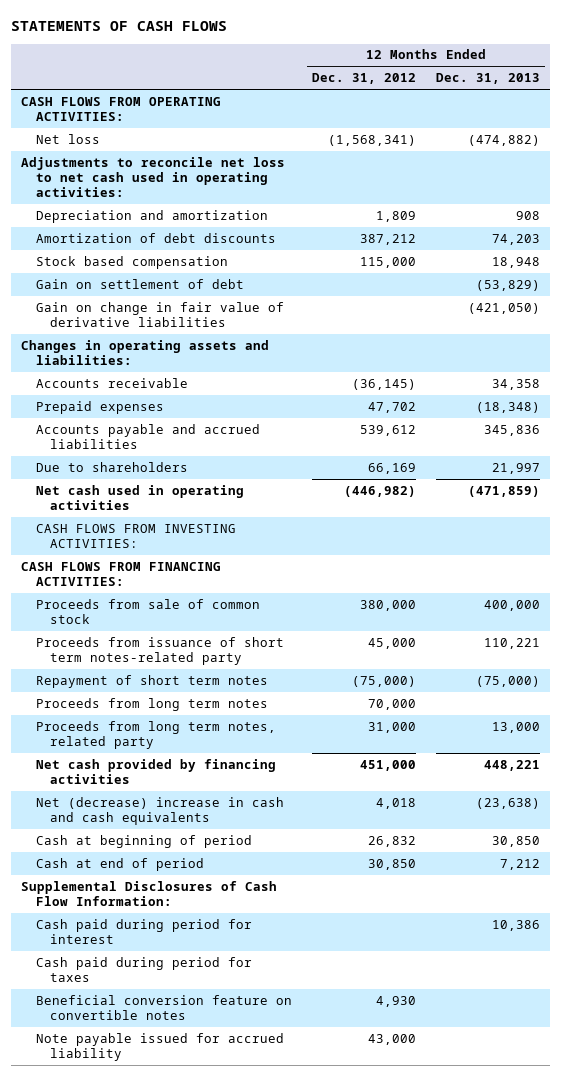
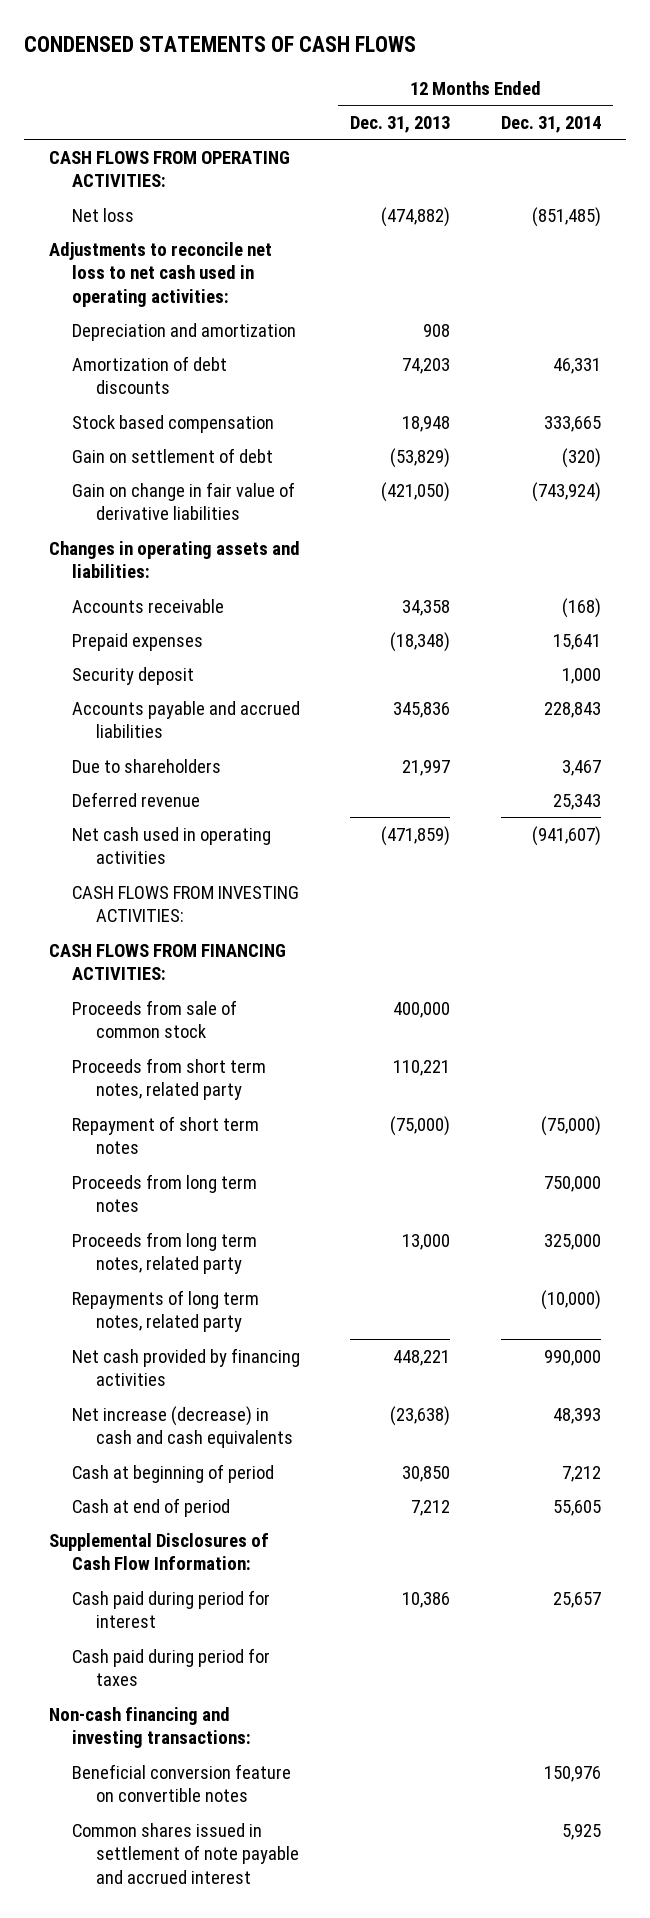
- STATEMENTS OF CASH FLOWS
+ CONDENSED STATEMENTS OF CASH FLOWS
- | 12 Months Ended Dec. 31, 2012 | 12 Months Ended Dec. 31, 2013
+ | 12 Months Ended Dec. 31, 2013 | 12 Months Ended Dec. 31, 2014
+ Security deposit | | 1,000
+ Deferred revenue | | 25,343
- Proceeds from issuance of short term notes-related party | 45,000 | 110,221
+ Proceeds from short term notes, related party | 110,221 |
+ Repayments of long term notes, related party | | (10,000)
- Net (decrease) increase in cash and cash equivalents | 4,018 | (23,638)
+ Net increase (decrease) in cash and cash equivalents | (23,638) | 48,393
+ Non-cash financing and investing transactions:
- Note payable issued for accrued liability | 43,000 |
+ Common shares issued in settlement of note payable and accrued interest | | 5,925

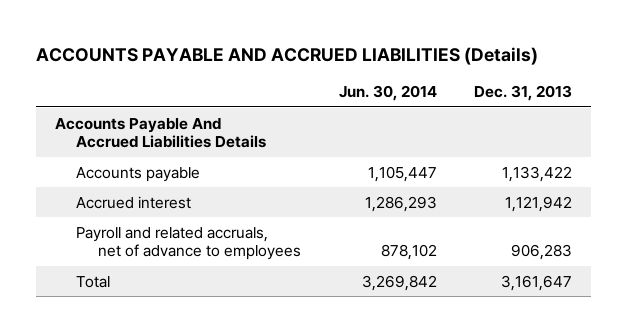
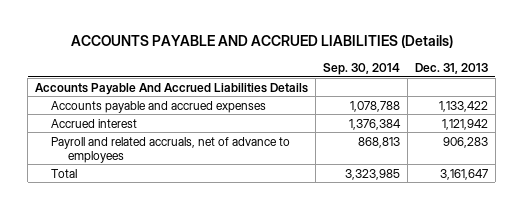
- | Jun. 30, 2014 | Dec. 31, 2013
+ | Sep. 30, 2014 | Dec. 31, 2013
- Accounts payable | 1,105,447 | 1,133,422
+ Accounts payable and accrued expenses | 1,078,788 | 1,133,422

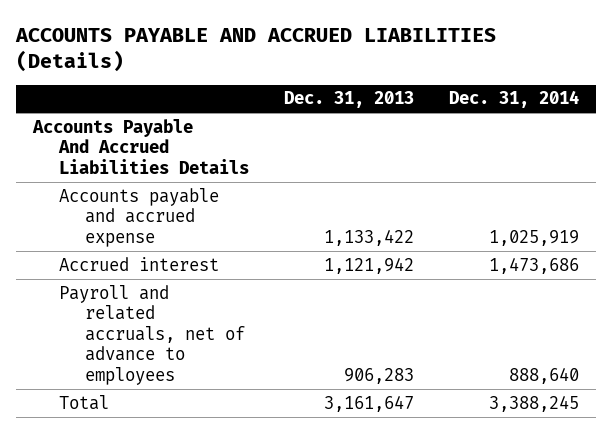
- | Sep. 30, 2014 | Dec. 31, 2013
+ | Dec. 31, 2013 | Dec. 31, 2014
- Accounts payable and accrued expenses | 1,078,788 | 1,133,422
+ Accounts payable and accrued expense | 1,133,422 | 1,025,919

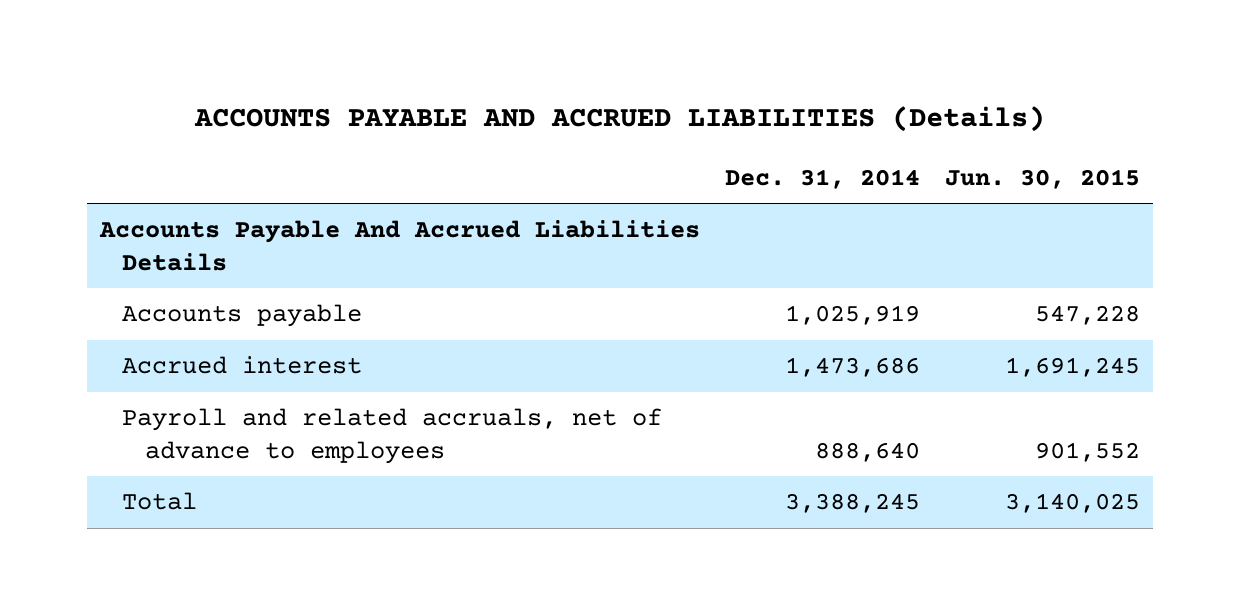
- | Dec. 31, 2013 | Dec. 31, 2014
+ | Dec. 31, 2014 | Jun. 30, 2015
- Accounts payable and accrued expense | 1,133,422 | 1,025,919
+ Accounts payable | 1,025,919 | 547,228

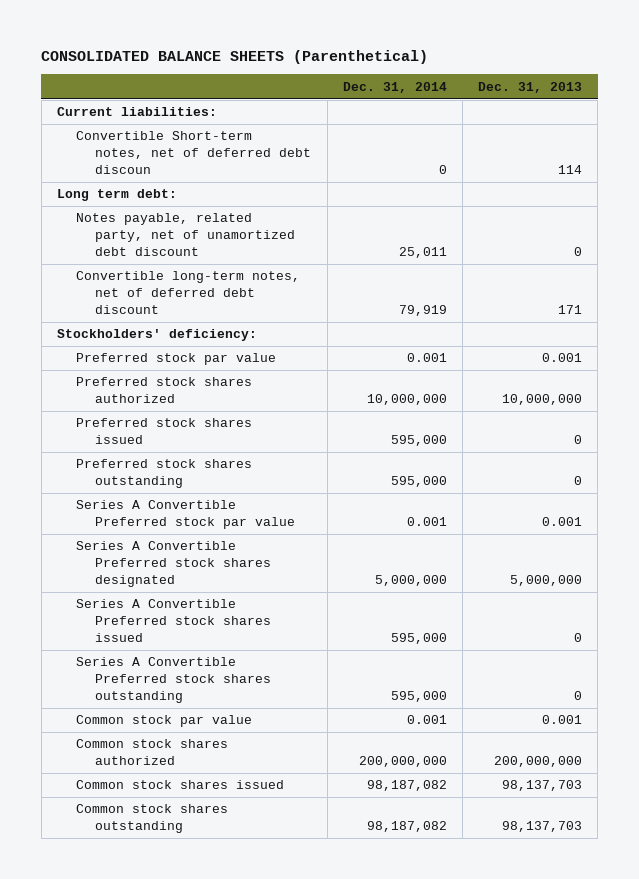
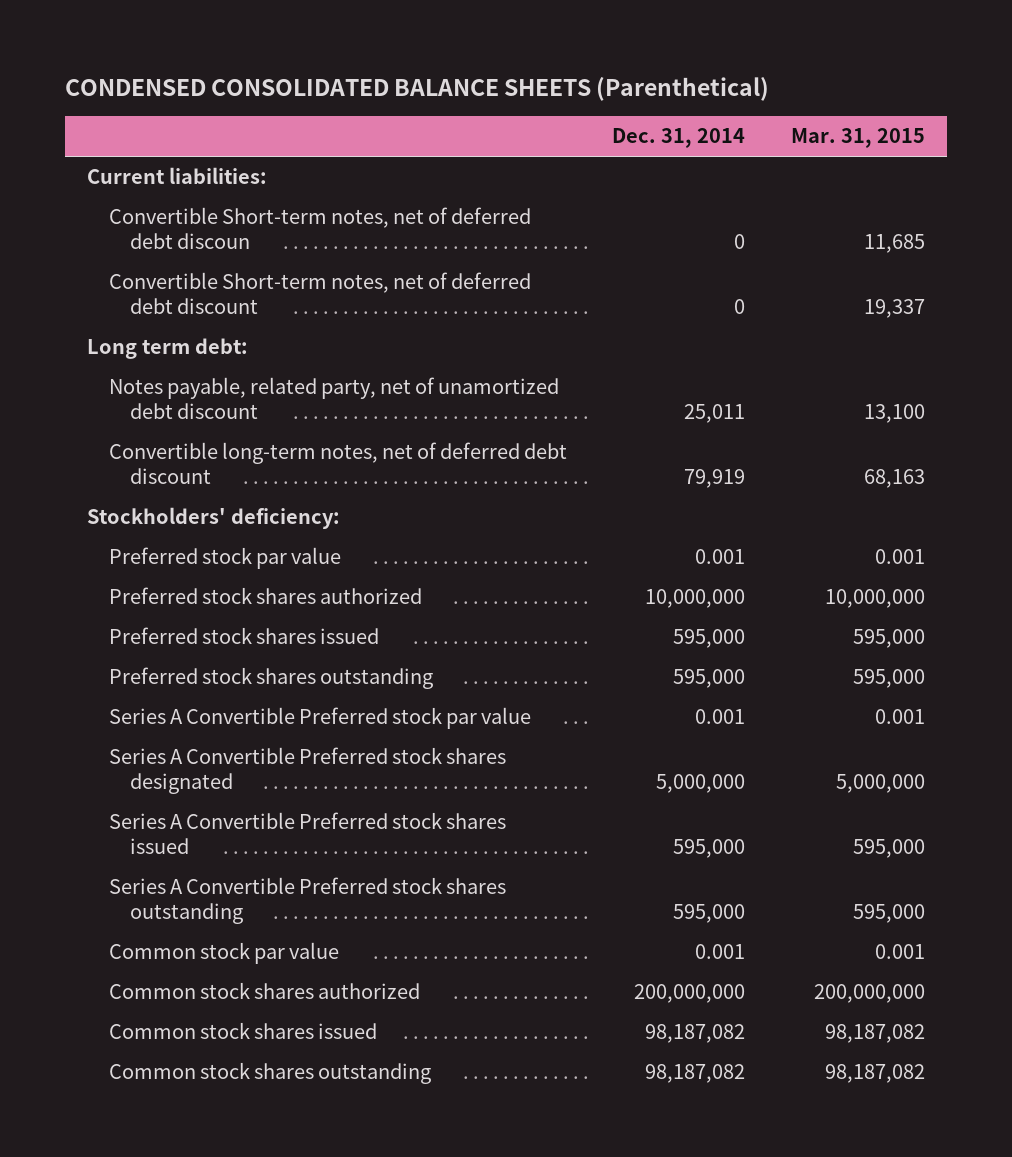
- CONSOLIDATED BALANCE SHEETS (Parenthetical)
+ CONDENSED CONSOLIDATED BALANCE SHEETS (Parenthetical)
- | Dec. 31, 2014 | Dec. 31, 2013
+ | Dec. 31, 2014 | Mar. 31, 2015
+ Convertible Short-term notes, net of deferred debt discount | 0 | 19,337

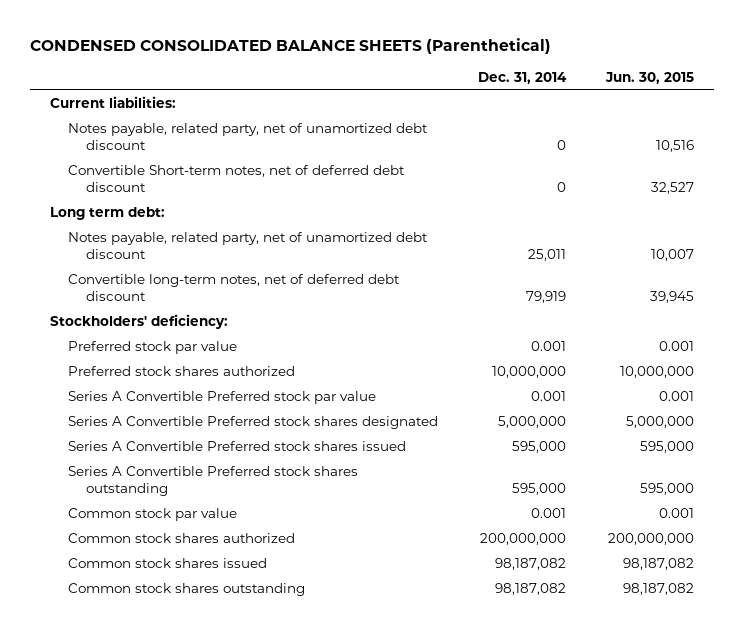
- | Dec. 31, 2014 | Mar. 31, 2015
+ | Dec. 31, 2014 | Jun. 30, 2015
- Convertible Short-term notes, net of deferred debt discoun | 0 | 11,685
+ Notes payable, related party, net of unamortized debt discount | 0 | 10,516
- Preferred stock shares issued | 595,000 | 595,000
- Preferred stock shares outstanding | 595,000 | 595,000

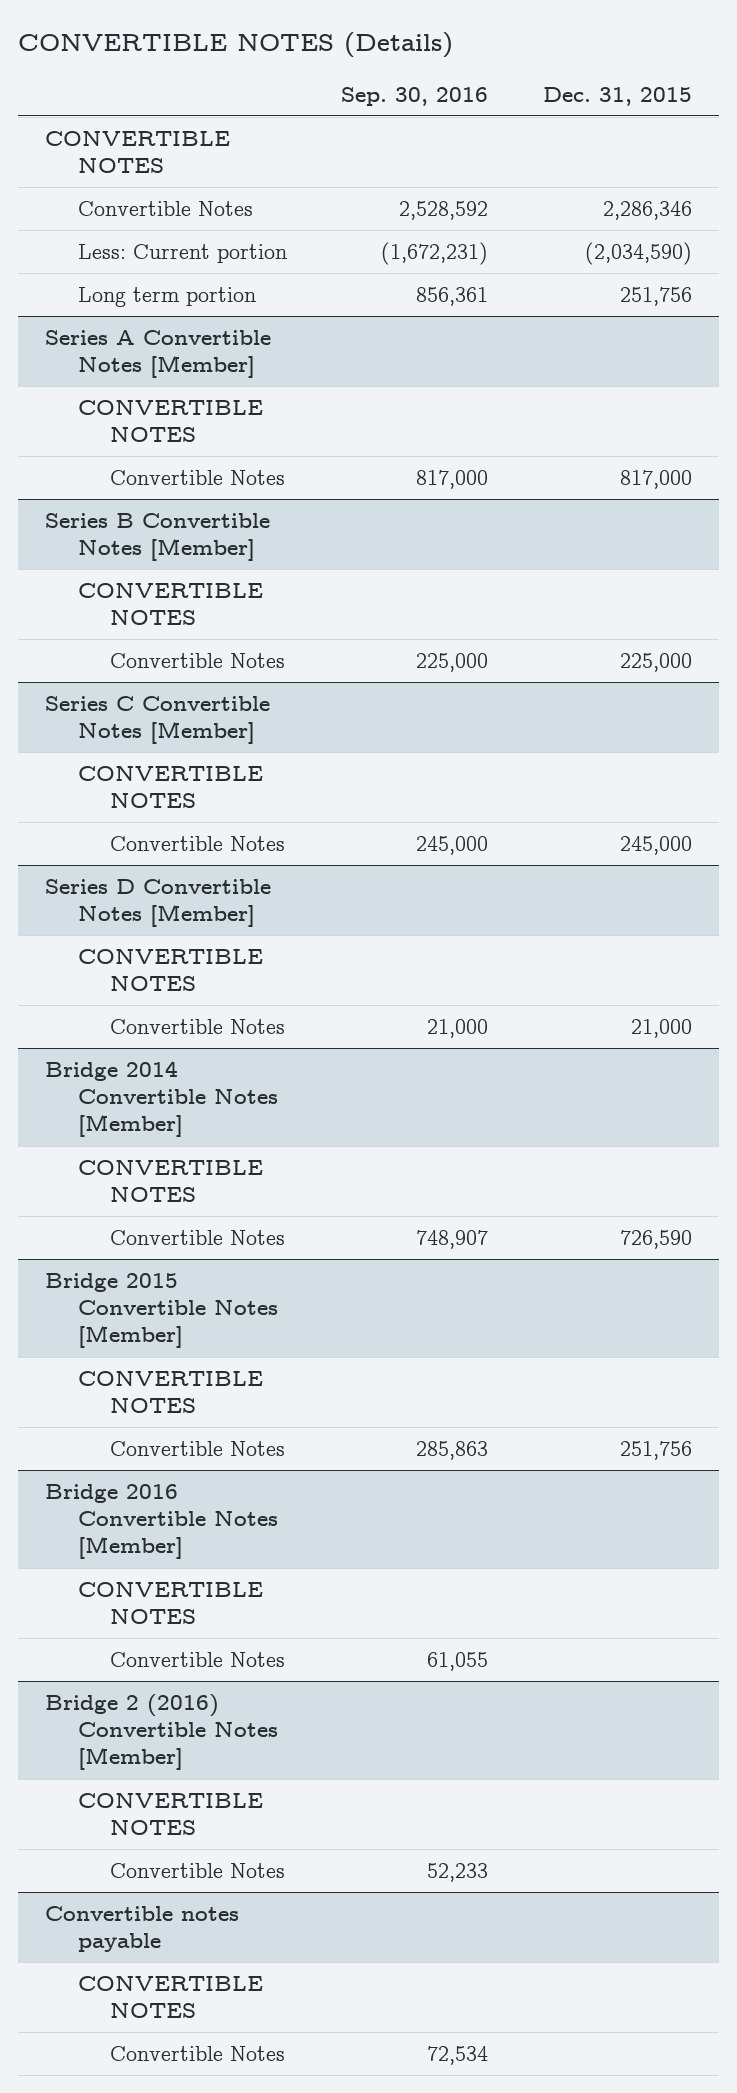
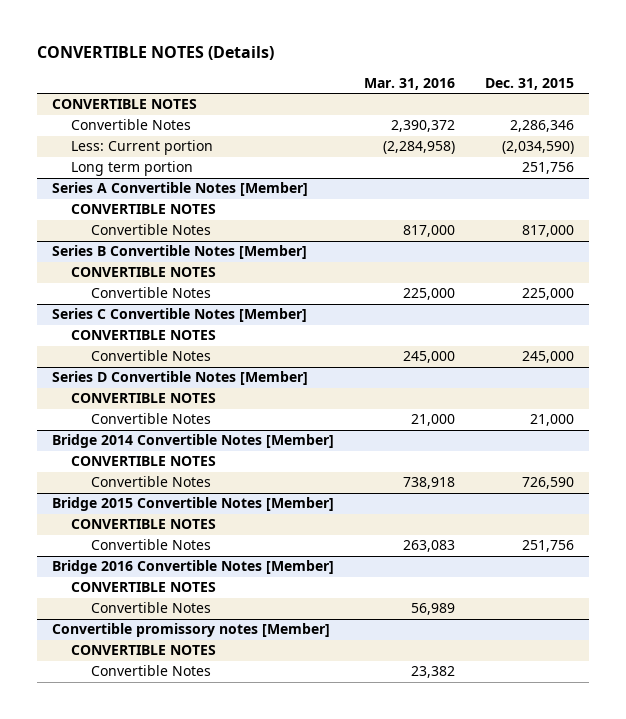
- | Sep. 30, 2016 | Dec. 31, 2015
+ | Mar. 31, 2016 | Dec. 31, 2015
- Bridge 2 (2016) Convertible Notes [Member]
- CONVERTIBLE NOTES
- Convertible Notes | 52,233 |
- Convertible notes payable
+ Convertible promissory notes [Member]

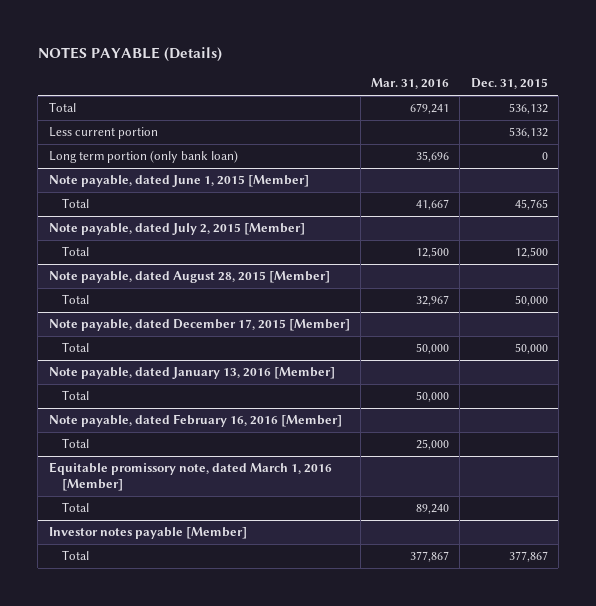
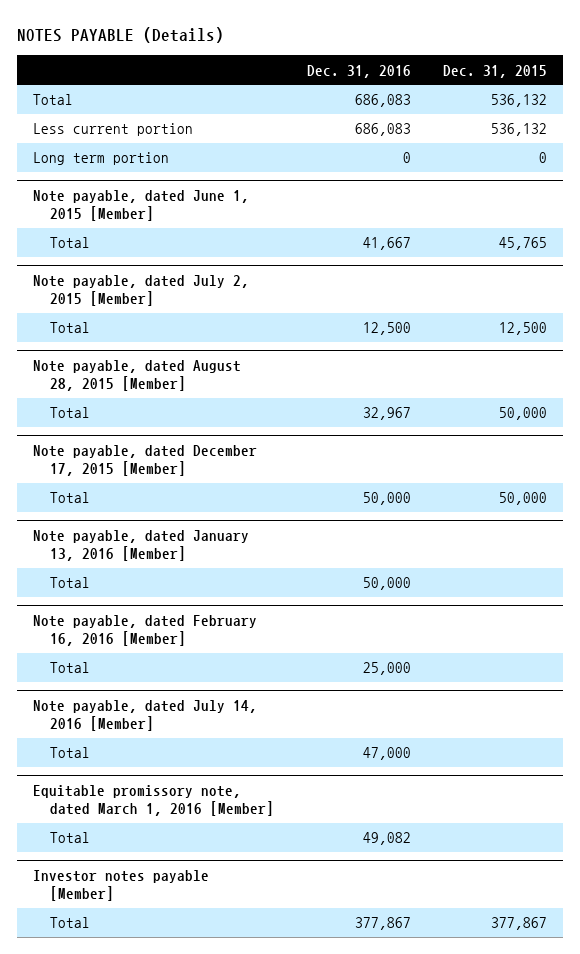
- | Mar. 31, 2016 | Dec. 31, 2015
+ | Dec. 31, 2016 | Dec. 31, 2015
- Long term portion (only bank loan) | 35,696 | 0
+ Long term portion | 0 | 0
+ Note payable, dated July 14, 2016 [Member]
+ Total | 47,000 |

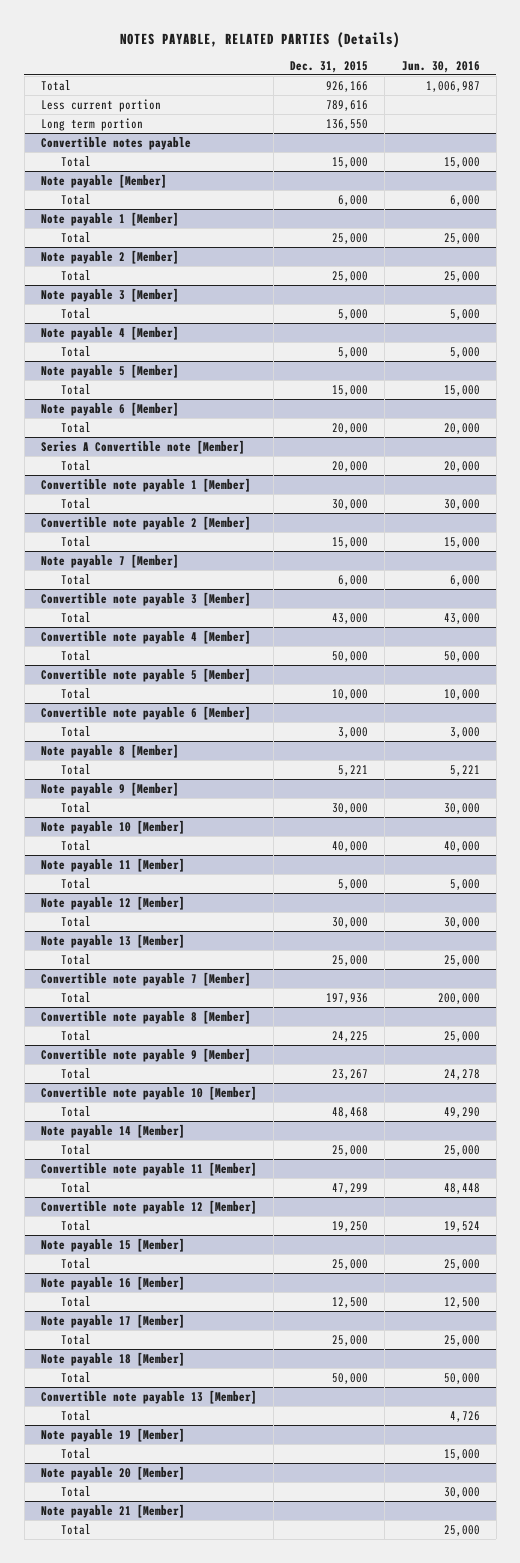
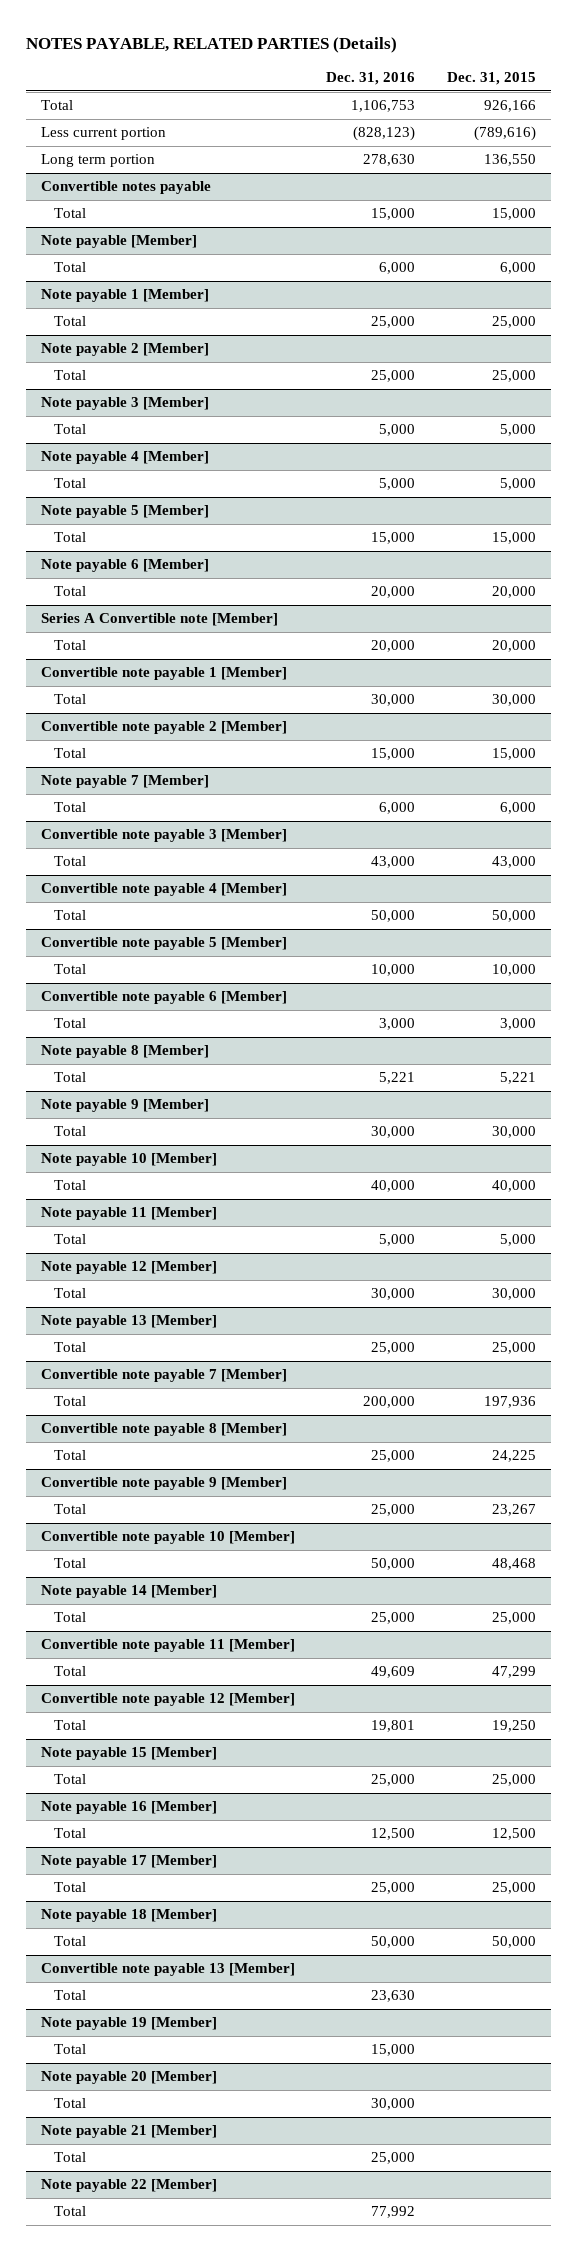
- | Dec. 31, 2015 | Jun. 30, 2016
+ | Dec. 31, 2016 | Dec. 31, 2015
- Less current portion | 789,616 |
+ Less current portion | (828,123) | (789,616)
+ Note payable 22 [Member]
+ Total | 77,992 |

